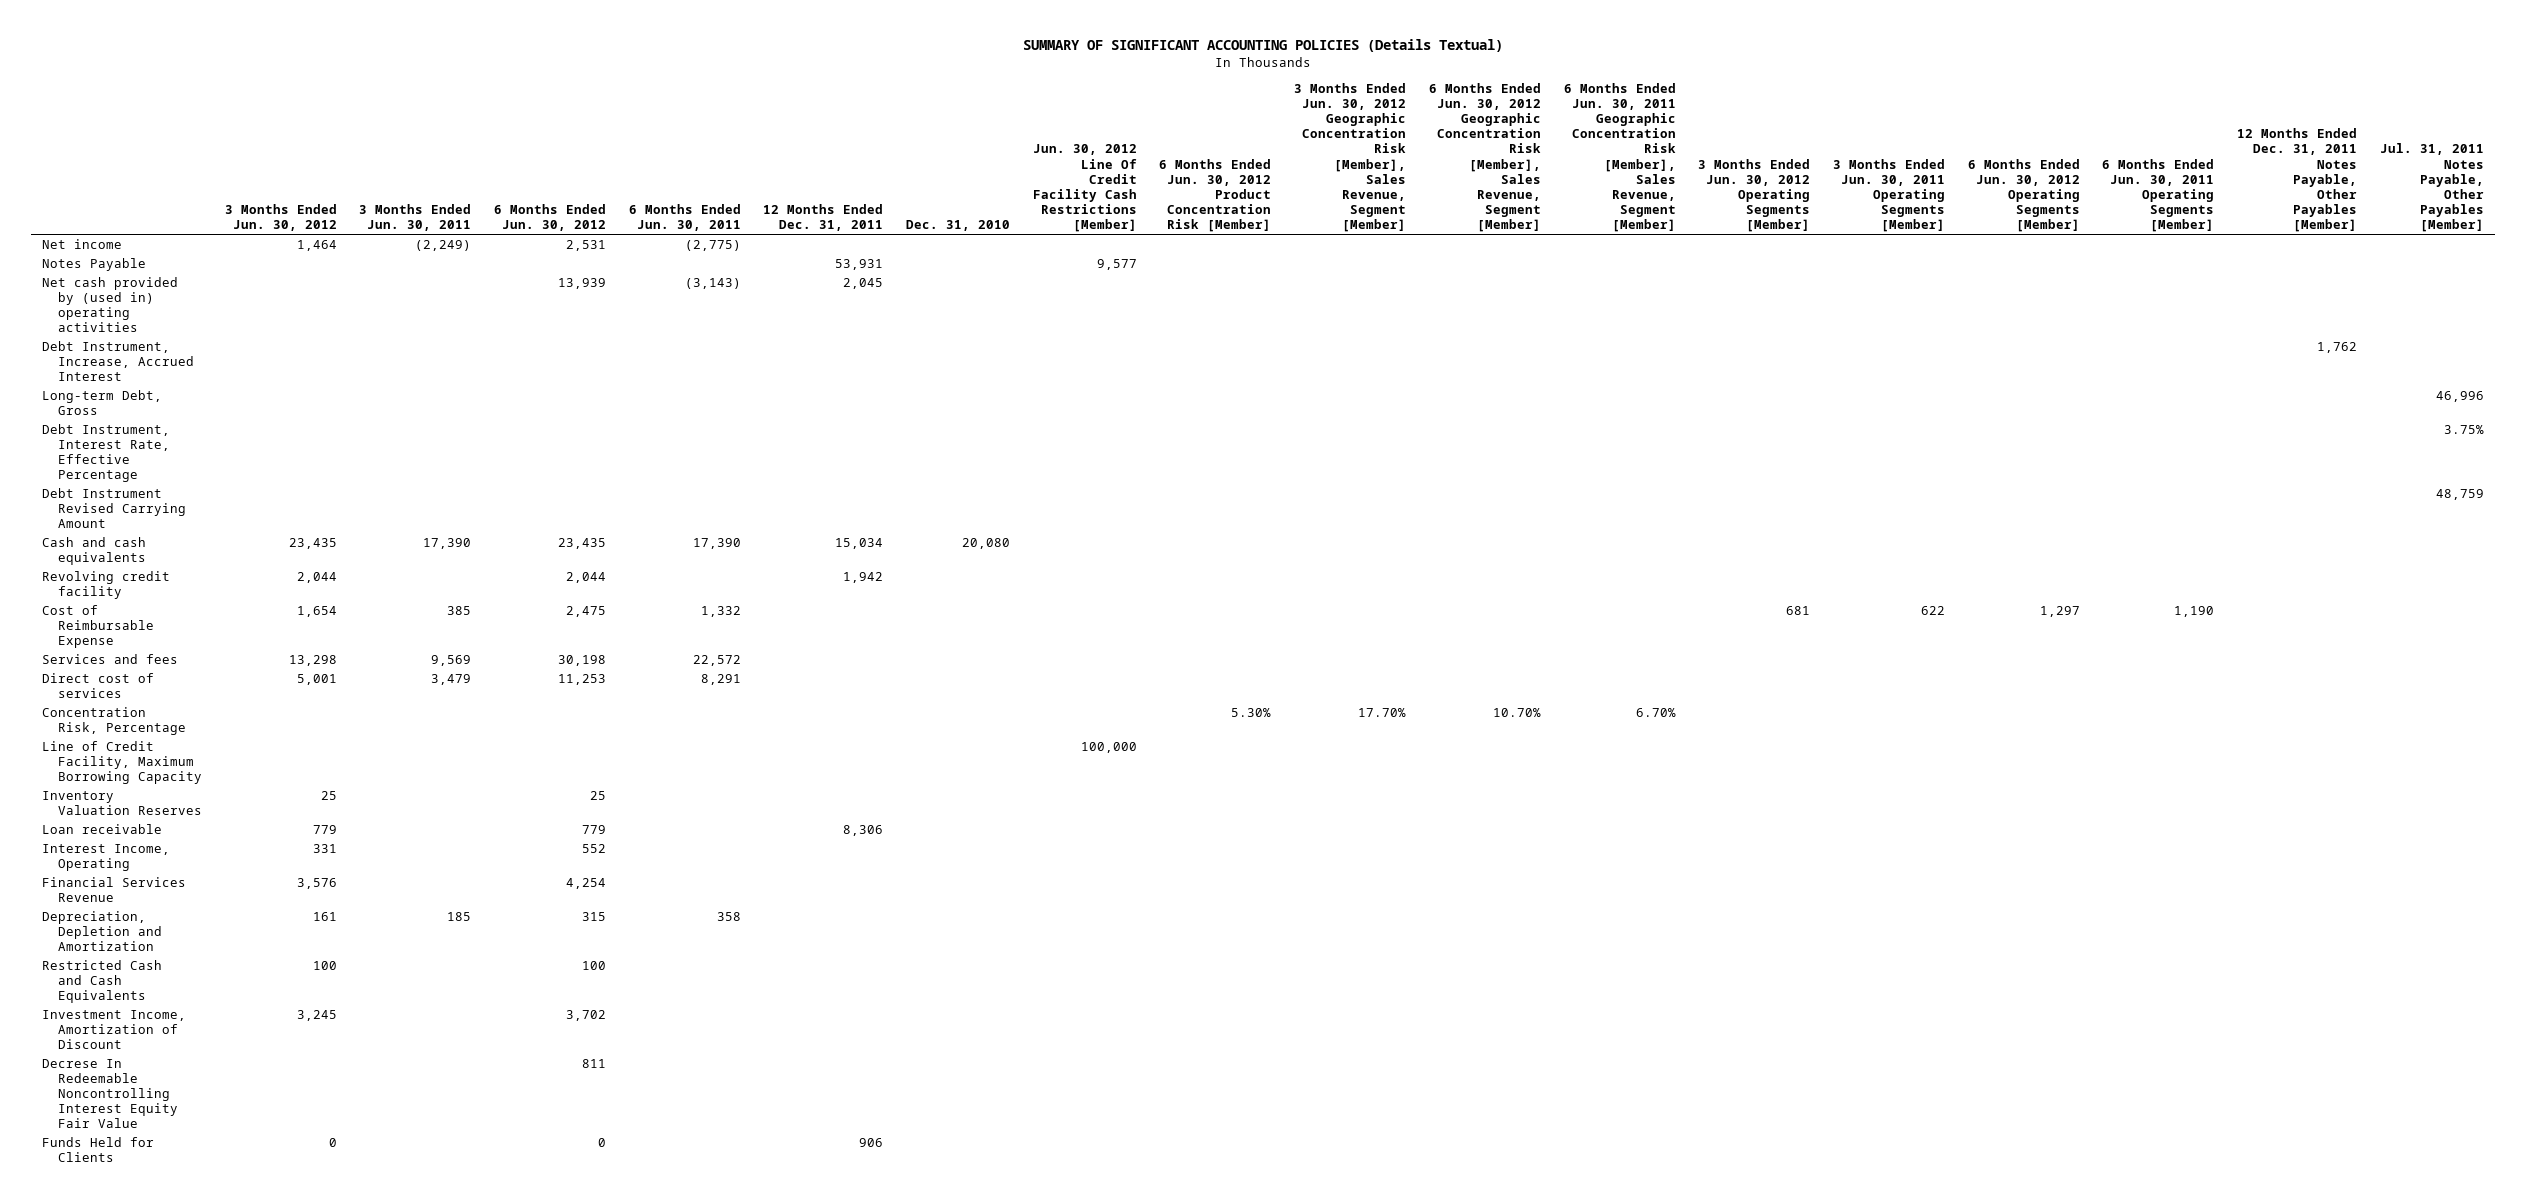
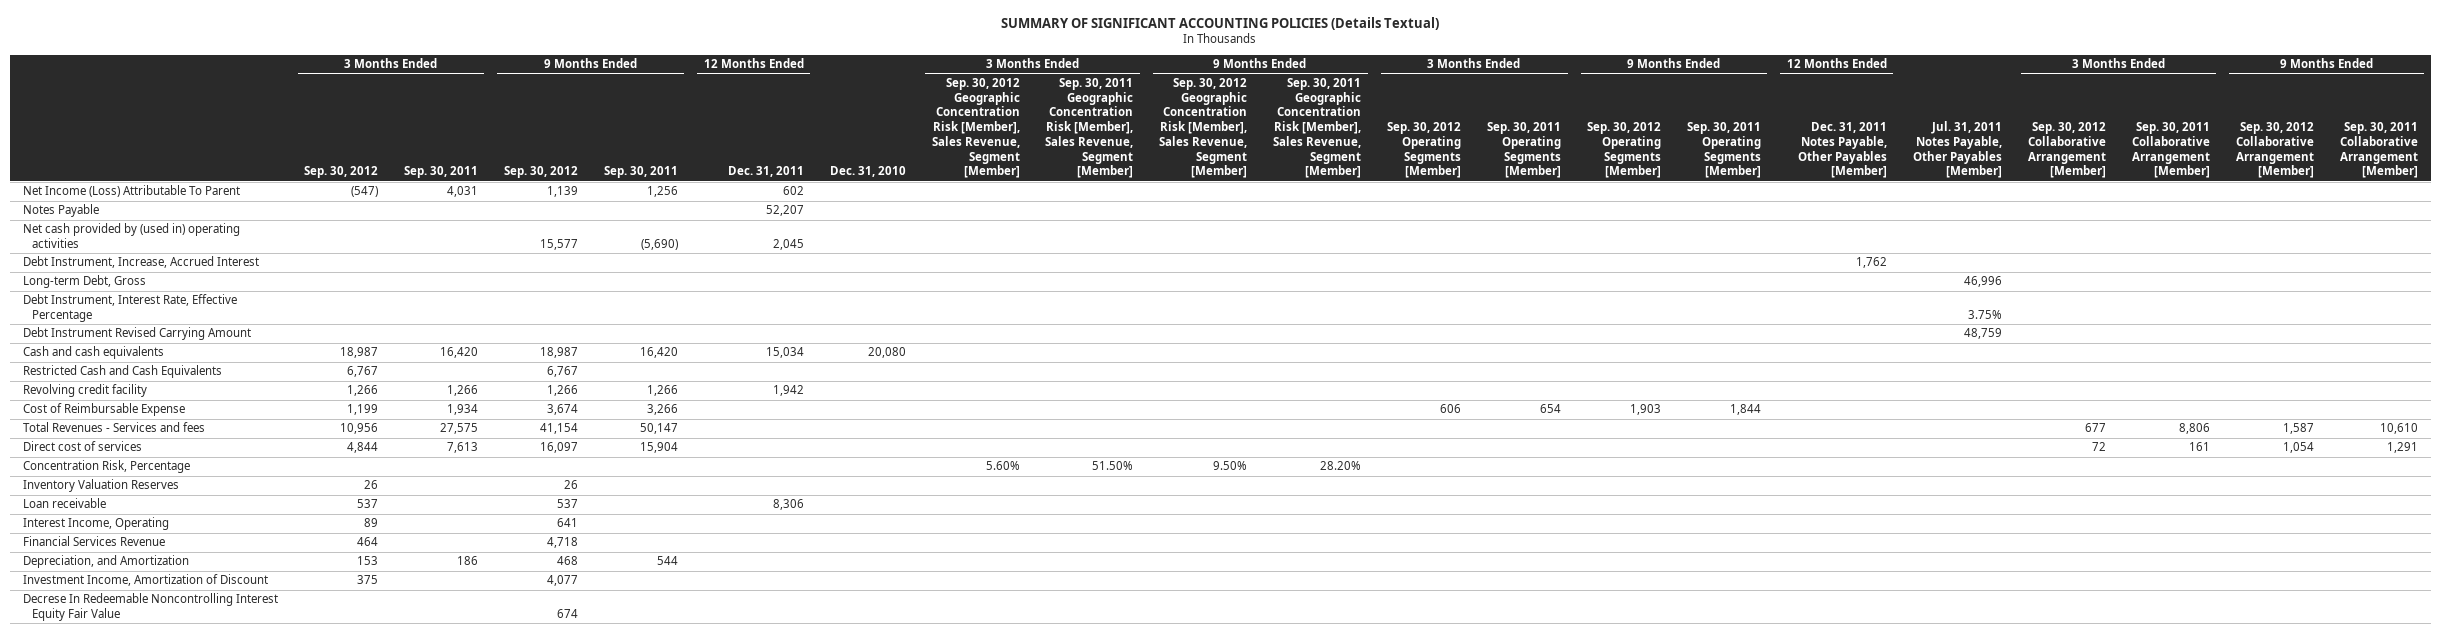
- | 3 Months Ended Jun. 30, 2012 | 3 Months Ended Jun. 30, 2011 | 6 Months Ended Jun. 30, 2012 | 6 Months Ended Jun. 30, 2011 | 12 Months Ended Dec. 31, 2011 | Dec. 31, 2010 | Jun. 30, 2012 Line Of Credit Facility Cash Restrictions [Member] | 6 Months Ended Jun. 30, 2012 Product Concentration Risk [Member] | 3 Months Ended Jun. 30, 2012 Geographic Concentration Risk [Member], Sales Revenue, Segment [Member] | 6 Months Ended Jun. 30, 2012 Geographic Concentration Risk [Member], Sales Revenue, Segment [Member] | 6 Months Ended Jun. 30, 2011 Geographic Concentration Risk [Member], Sales Revenue, Segment [Member] | 3 Months Ended Jun. 30, 2012 Operating Segments [Member] | 3 Months Ended Jun. 30, 2011 Operating Segments [Member] | 6 Months Ended Jun. 30, 2012 Operating Segments [Member] | 6 Months Ended Jun. 30, 2011 Operating Segments [Member] | 12 Months Ended Dec. 31, 2011 Notes Payable, Other Payables [Member] | Jul. 31, 2011 Notes Payable, Other Payables [Member]
+ | 3 Months Ended Sep. 30, 2012 | 3 Months Ended Sep. 30, 2011 | 9 Months Ended Sep. 30, 2012 | 9 Months Ended Sep. 30, 2011 | 12 Months Ended Dec. 31, 2011 | Dec. 31, 2010 | 3 Months Ended Sep. 30, 2012 Geographic Concentration Risk [Member], Sales Revenue, Segment [Member] | 3 Months Ended Sep. 30, 2011 Geographic Concentration Risk [Member], Sales Revenue, Segment [Member] | 9 Months Ended Sep. 30, 2012 Geographic Concentration Risk [Member], Sales Revenue, Segment [Member] | 9 Months Ended Sep. 30, 2011 Geographic Concentration Risk [Member], Sales Revenue, Segment [Member] | 3 Months Ended Sep. 30, 2012 Operating Segments [Member] | 3 Months Ended Sep. 30, 2011 Operating Segments [Member] | 9 Months Ended Sep. 30, 2012 Operating Segments [Member] | 9 Months Ended Sep. 30, 2011 Operating Segments [Member] | 12 Months Ended Dec. 31, 2011 Notes Payable, Other Payables [Member] | Jul. 31, 2011 Notes Payable, Other Payables [Member] | 3 Months Ended Sep. 30, 2012 Collaborative Arrangement [Member] | 3 Months Ended Sep. 30, 2011 Collaborative Arrangement [Member] | 9 Months Ended Sep. 30, 2012 Collaborative Arrangement [Member] | 9 Months Ended Sep. 30, 2011 Collaborative Arrangement [Member]
- Net income | 1,464 | (2,249) | 2,531 | (2,775) | | | | | | | | | | | | |
- Notes Payable | | | | | 53,931 | | 9,577 | | | | | | | | | |
+ Net Income (Loss) Attributable To Parent | (547) | 4,031 | 1,139 | 1,256 | 602 | | | | | | | | | | | | | | |
+ Notes Payable | | | | | 52,207 | | | | | | | | | | | | | | |
moved up: Restricted Cash and Cash Equivalents | 6,767 | | 6,767 | | | | | | | | | | | | | | | | |
- Services and fees | 13,298 | 9,569 | 30,198 | 22,572 | | | | | | | | | | | | |
+ Total Revenues - Services and fees | 10,956 | 27,575 | 41,154 | 50,147 | | | | | | | | | | | | | 677 | 8,806 | 1,587 | 10,610
- Line of Credit Facility, Maximum Borrowing Capacity | | | | | | | 100,000 | | | | | | | | | |
- Depreciation, Depletion and Amortization | 161 | 185 | 315 | 358 | | | | | | | | | | | | |
+ Depreciation, and Amortization | 153 | 186 | 468 | 544 | | | | | | | | | | | | | | | |
- Funds Held for Clients | 0 | | 0 | | 906 | | | | | | | | | | | |

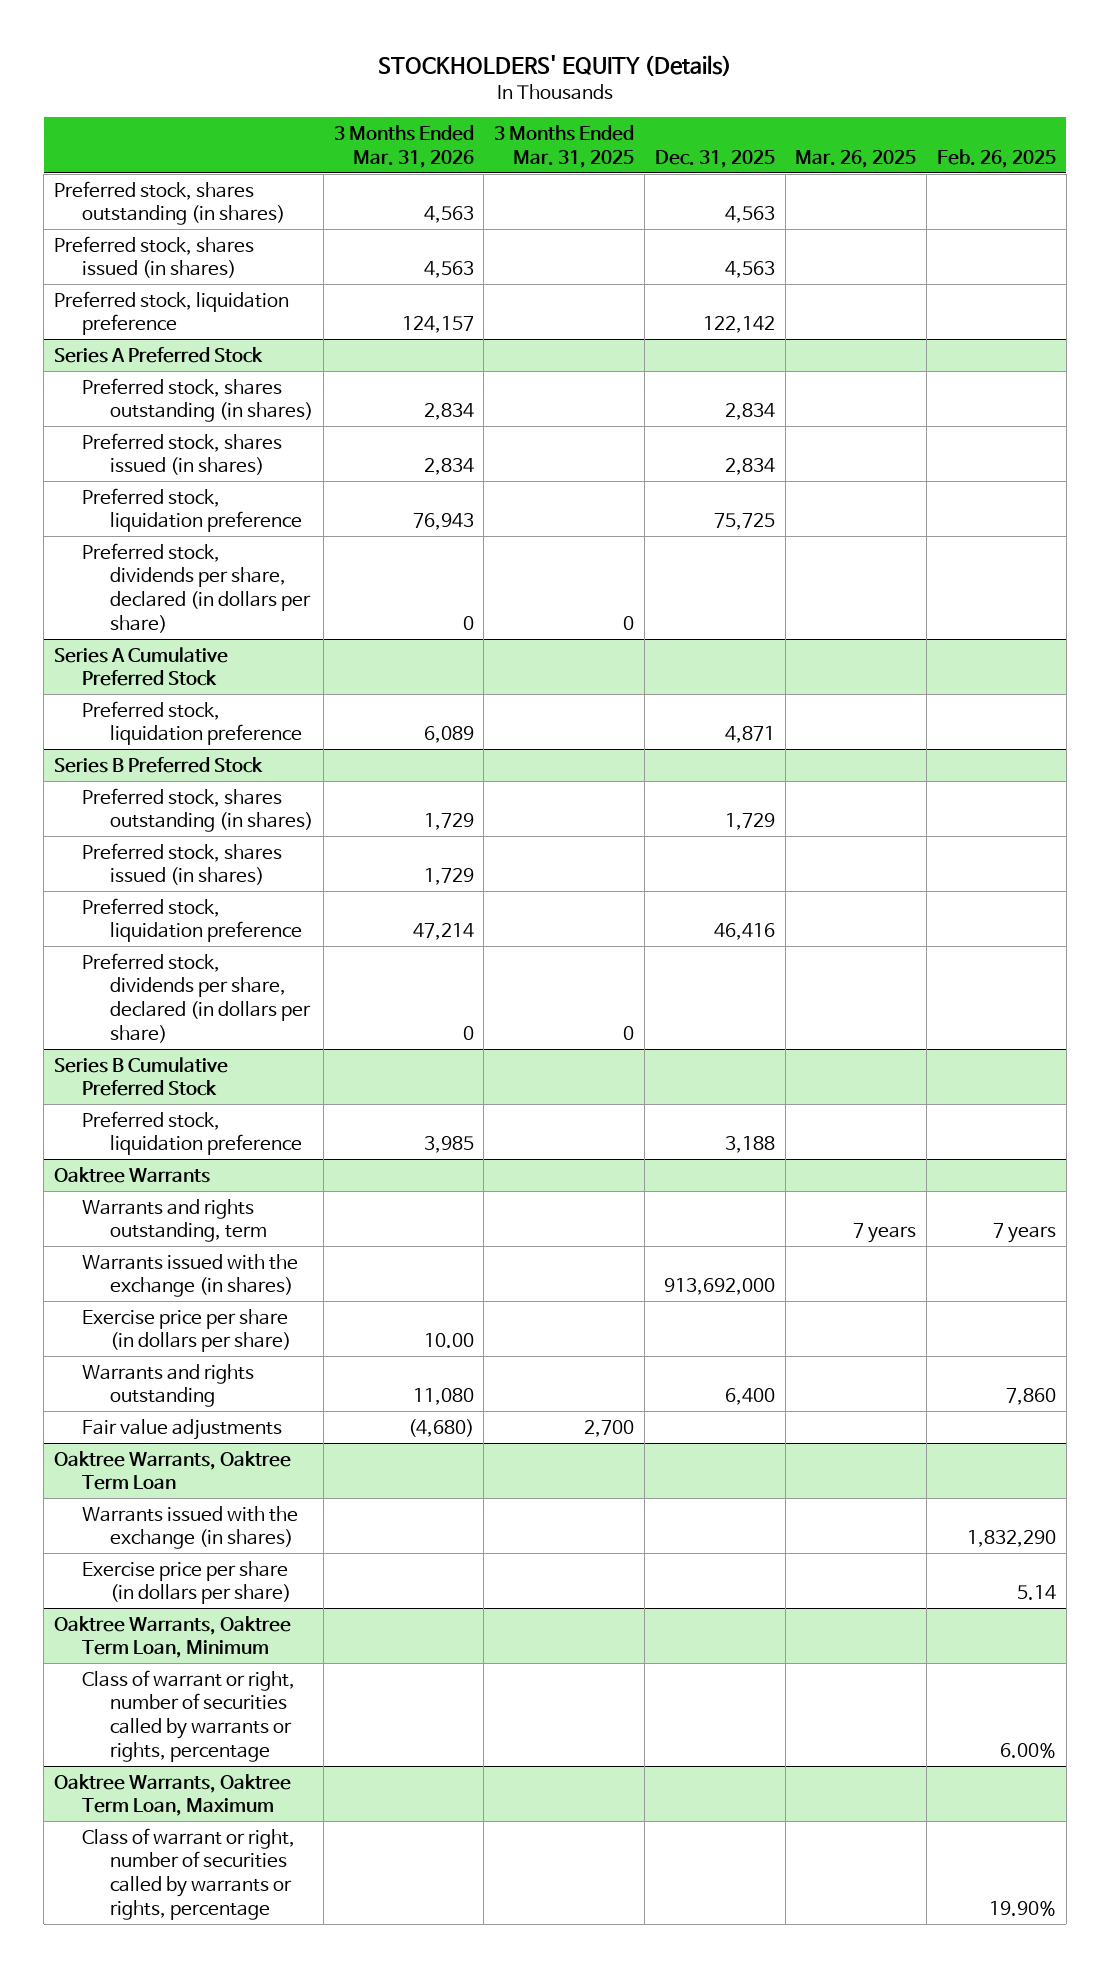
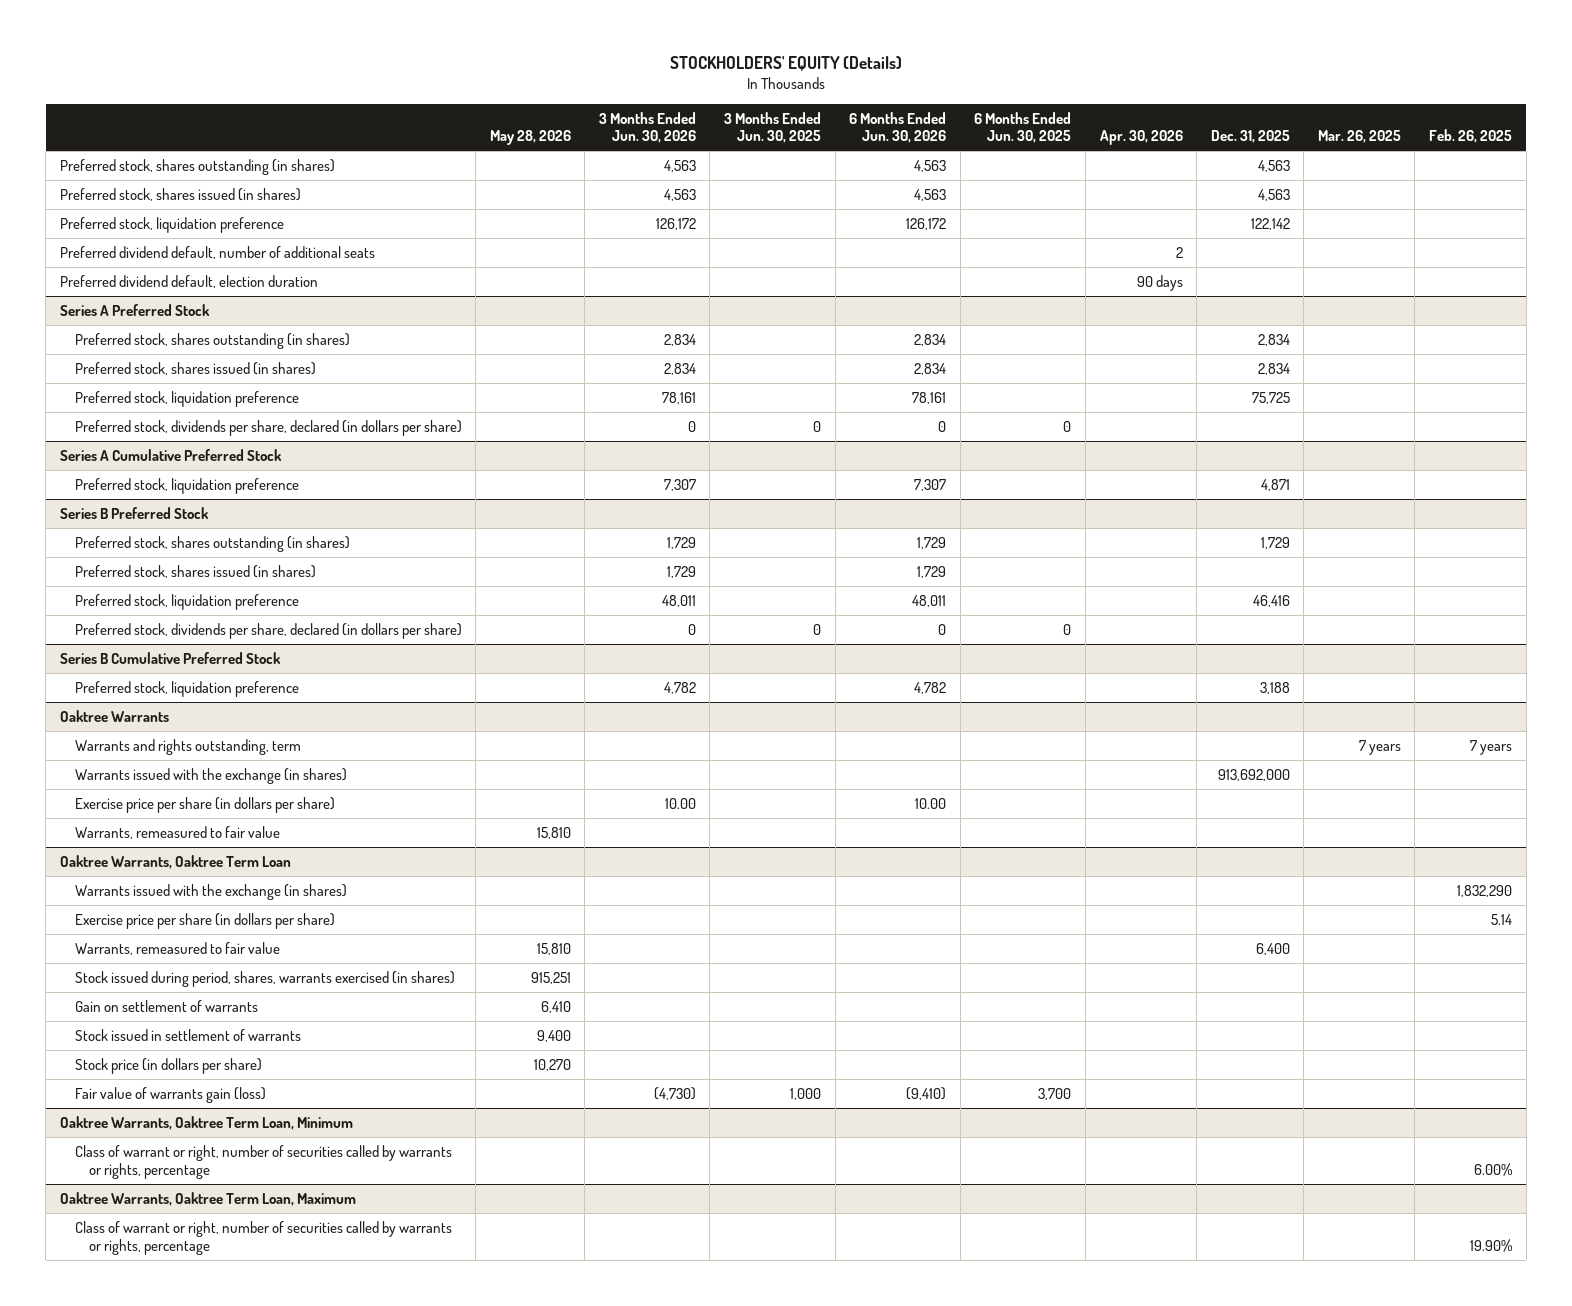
- | 3 Months Ended Mar. 31, 2026 | 3 Months Ended Mar. 31, 2025 | Dec. 31, 2025 | Mar. 26, 2025 | Feb. 26, 2025
+ | May 28, 2026 | 3 Months Ended Jun. 30, 2026 | 3 Months Ended Jun. 30, 2025 | 6 Months Ended Jun. 30, 2026 | 6 Months Ended Jun. 30, 2025 | Apr. 30, 2026 | Dec. 31, 2025 | Mar. 26, 2025 | Feb. 26, 2025
+ Preferred dividend default, number of additional seats | | | | | | 2 | | |
+ Preferred dividend default, election duration | | | | | | 90 days | | |
@ Oaktree Warrants
- Warrants and rights outstanding | 11,080 | | 6,400 | | 7,860
- Fair value adjustments | (4,680) | 2,700 | | |
+ Warrants, remeasured to fair value | 15,810 | | | | | | | |
@ Oaktree Warrants, Oaktree Term Loan
+ Warrants, remeasured to fair value | 15,810 | | | | | | 6,400 | |
+ Stock issued during period, shares, warrants exercised (in shares) | 915,251 | | | | | | | |
+ Gain on settlement of warrants | 6,410 | | | | | | | |
+ Stock issued in settlement of warrants | 9,400 | | | | | | | |
+ Stock price (in dollars per share) | 10,270 | | | | | | | |
+ Fair value of warrants gain (loss) | | (4,730) | 1,000 | (9,410) | 3,700 | | | |

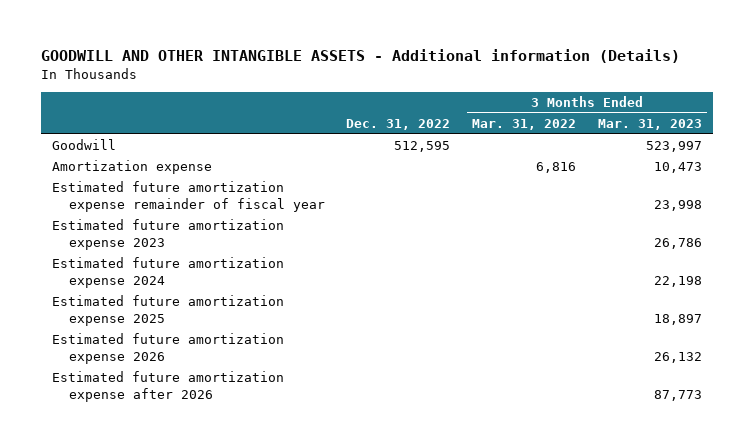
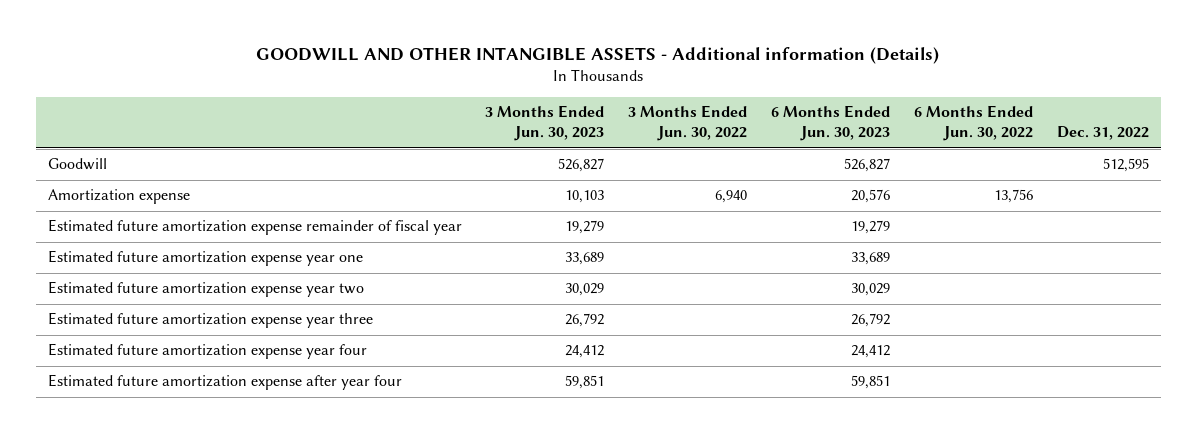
- | Dec. 31, 2022 | 3 Months Ended Mar. 31, 2022 | 3 Months Ended Mar. 31, 2023
+ | 3 Months Ended Jun. 30, 2023 | 3 Months Ended Jun. 30, 2022 | 6 Months Ended Jun. 30, 2023 | 6 Months Ended Jun. 30, 2022 | Dec. 31, 2022
- Estimated future amortization expense 2023 | | | 26,786
- Estimated future amortization expense 2024 | | | 22,198
- Estimated future amortization expense 2025 | | | 18,897
- Estimated future amortization expense 2026 | | | 26,132
- Estimated future amortization expense after 2026 | | | 87,773
+ Estimated future amortization expense year one | 33,689 | | 33,689 | |
+ Estimated future amortization expense year two | 30,029 | | 30,029 | |
+ Estimated future amortization expense year three | 26,792 | | 26,792 | |
+ Estimated future amortization expense year four | 24,412 | | 24,412 | |
+ Estimated future amortization expense after year four | 59,851 | | 59,851 | |

